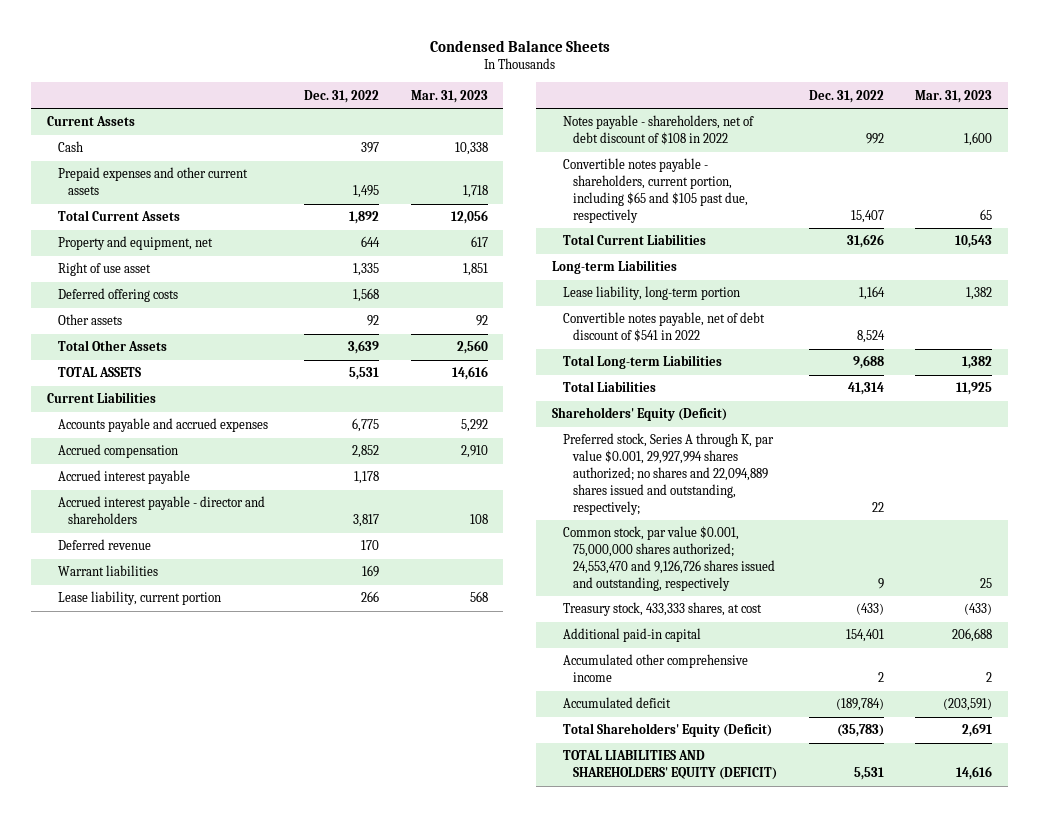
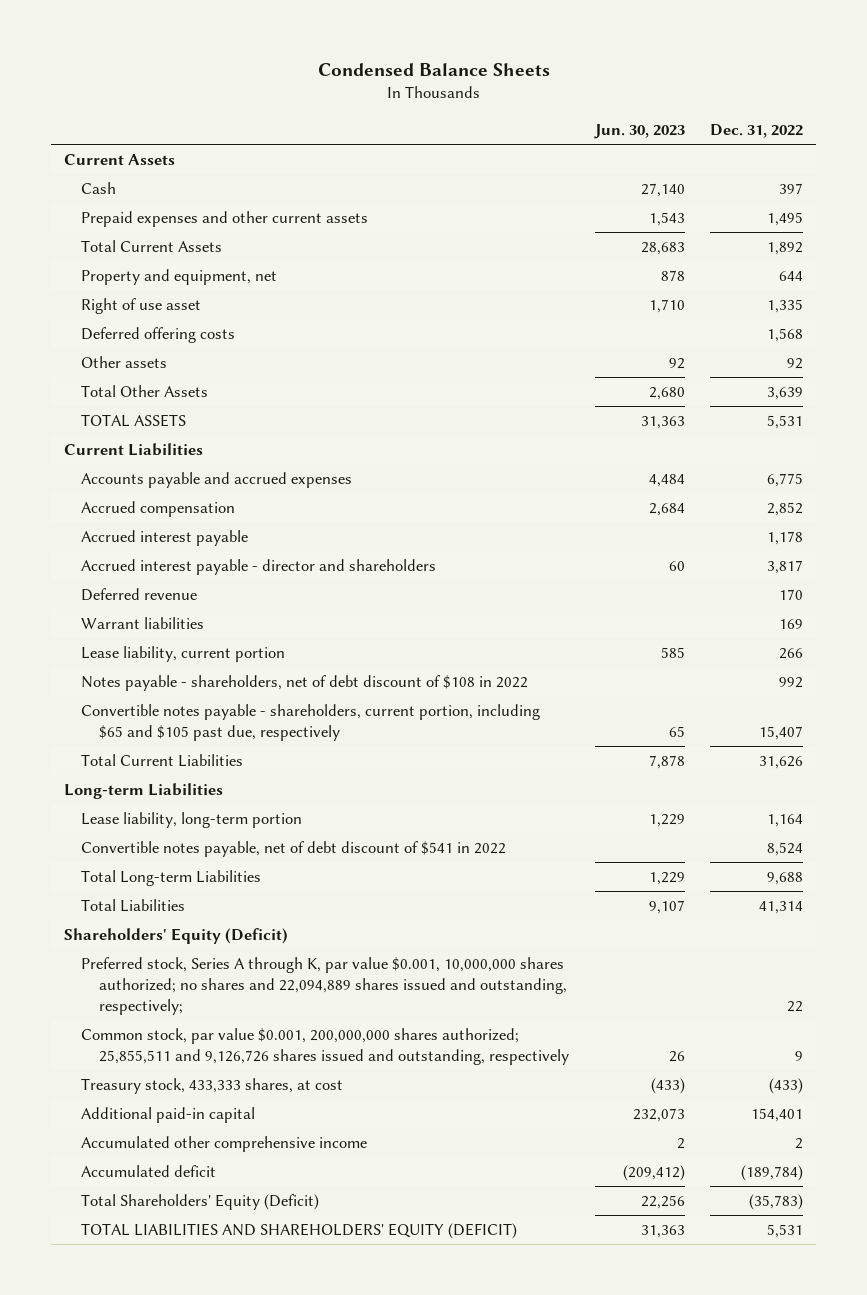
- | Dec. 31, 2022 | Mar. 31, 2023
+ | Jun. 30, 2023 | Dec. 31, 2022
- Preferred stock, Series A through K, par value $0.001, 29,927,994 shares authorized; no shares and 22,094,889 shares issued and outstanding, respectively; | 22 |
- Common stock, par value $0.001, 75,000,000 shares authorized; 24,553,470 and 9,126,726 shares issued and outstanding, respectively | 9 | 25
+ Preferred stock, Series A through K, par value $0.001, 10,000,000 shares authorized; no shares and 22,094,889 shares issued and outstanding, respectively; | | 22
+ Common stock, par value $0.001, 200,000,000 shares authorized; 25,855,511 and 9,126,726 shares issued and outstanding, respectively | 26 | 9

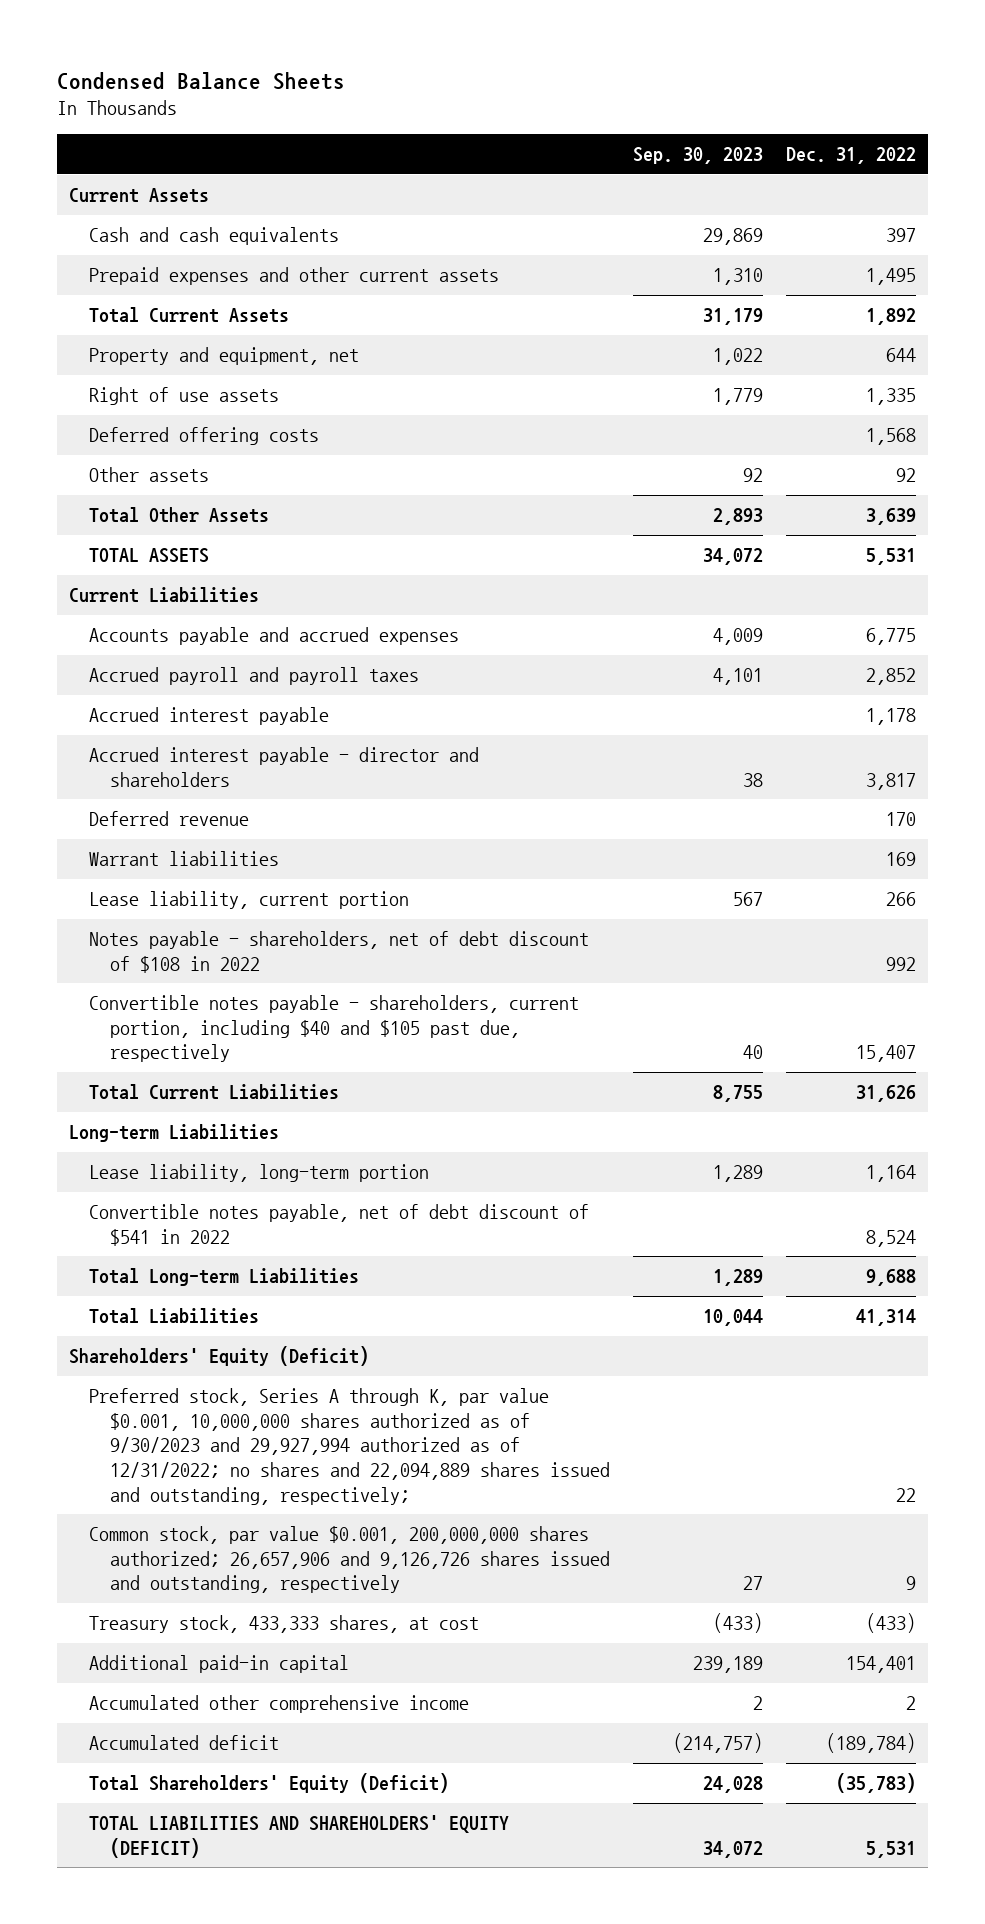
- | Jun. 30, 2023 | Dec. 31, 2022
+ | Sep. 30, 2023 | Dec. 31, 2022
- Cash | 27,140 | 397
+ Cash and cash equivalents | 29,869 | 397
- Right of use asset | 1,710 | 1,335
+ Right of use assets | 1,779 | 1,335
- Accrued compensation | 2,684 | 2,852
+ Accrued payroll and payroll taxes | 4,101 | 2,852
- Convertible notes payable - shareholders, current portion, including $65 and $105 past due, respectively | 65 | 15,407
+ Convertible notes payable - shareholders, current portion, including $40 and $105 past due, respectively | 40 | 15,407
- Preferred stock, Series A through K, par value $0.001, 10,000,000 shares authorized; no shares and 22,094,889 shares issued and outstanding, respectively; | | 22
- Common stock, par value $0.001, 200,000,000 shares authorized; 25,855,511 and 9,126,726 shares issued and outstanding, respectively | 26 | 9
+ Preferred stock, Series A through K, par value $0.001, 10,000,000 shares authorized as of 9/30/2023 and 29,927,994 authorized as of 12/31/2022; no shares and 22,094,889 shares issued and outstanding, respectively; | | 22
+ Common stock, par value $0.001, 200,000,000 shares authorized; 26,657,906 and 9,126,726 shares issued and outstanding, respectively | 27 | 9

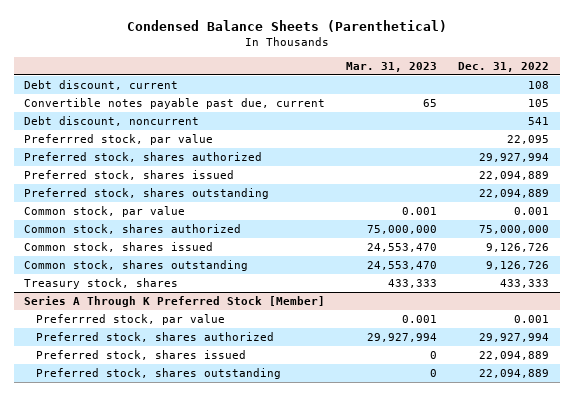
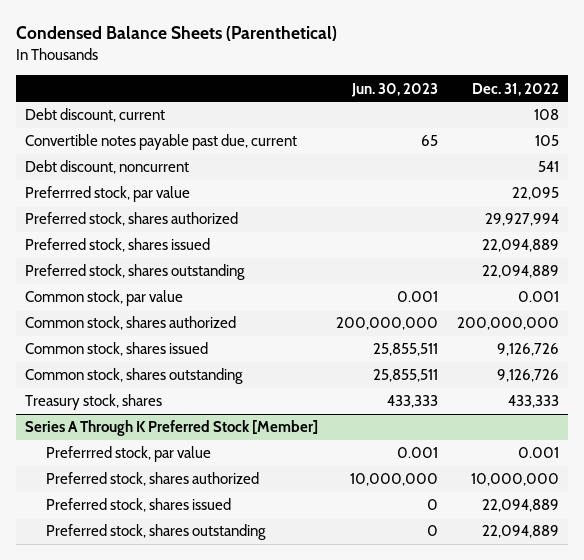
- | Mar. 31, 2023 | Dec. 31, 2022
+ | Jun. 30, 2023 | Dec. 31, 2022
- Common stock, shares authorized | 75,000,000 | 75,000,000
+ Common stock, shares authorized | 200,000,000 | 200,000,000
@ Series A Through K Preferred Stock [Member]
- Preferred stock, shares authorized | 29,927,994 | 29,927,994
+ Preferred stock, shares authorized | 10,000,000 | 10,000,000

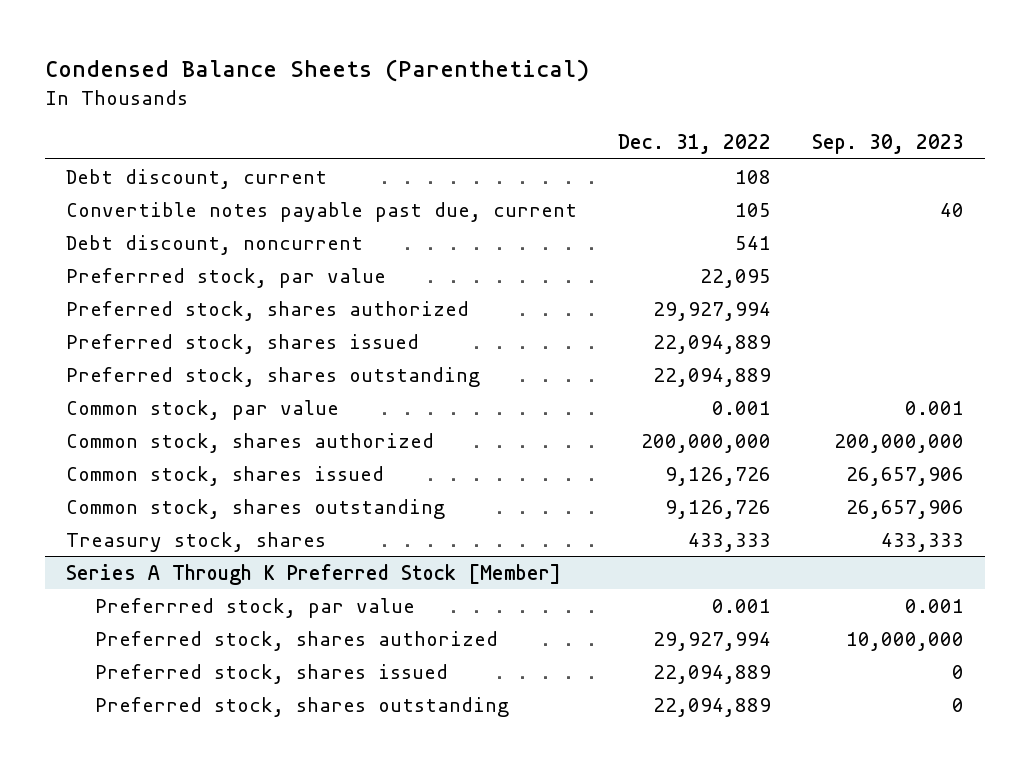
- | Jun. 30, 2023 | Dec. 31, 2022
+ | Dec. 31, 2022 | Sep. 30, 2023
@ Series A Through K Preferred Stock [Member]
- Preferred stock, shares authorized | 10,000,000 | 10,000,000
+ Preferred stock, shares authorized | 29,927,994 | 10,000,000

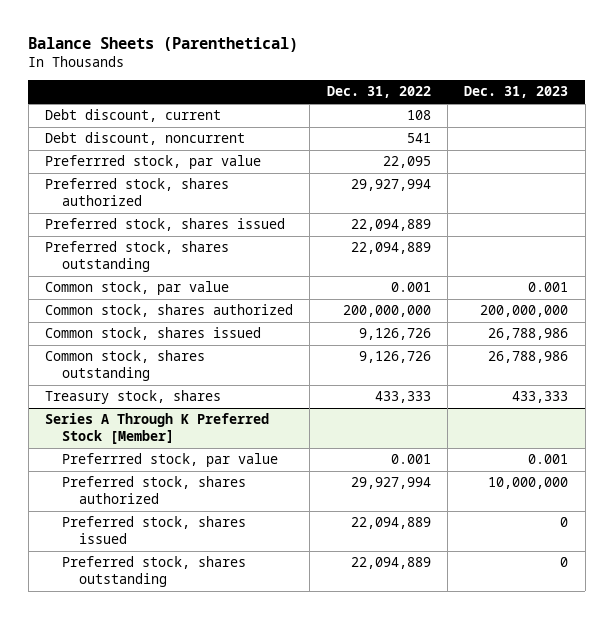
- Condensed Balance Sheets (Parenthetical)
+ Balance Sheets (Parenthetical)
- | Dec. 31, 2022 | Sep. 30, 2023
+ | Dec. 31, 2022 | Dec. 31, 2023
- Convertible notes payable past due, current | 105 | 40

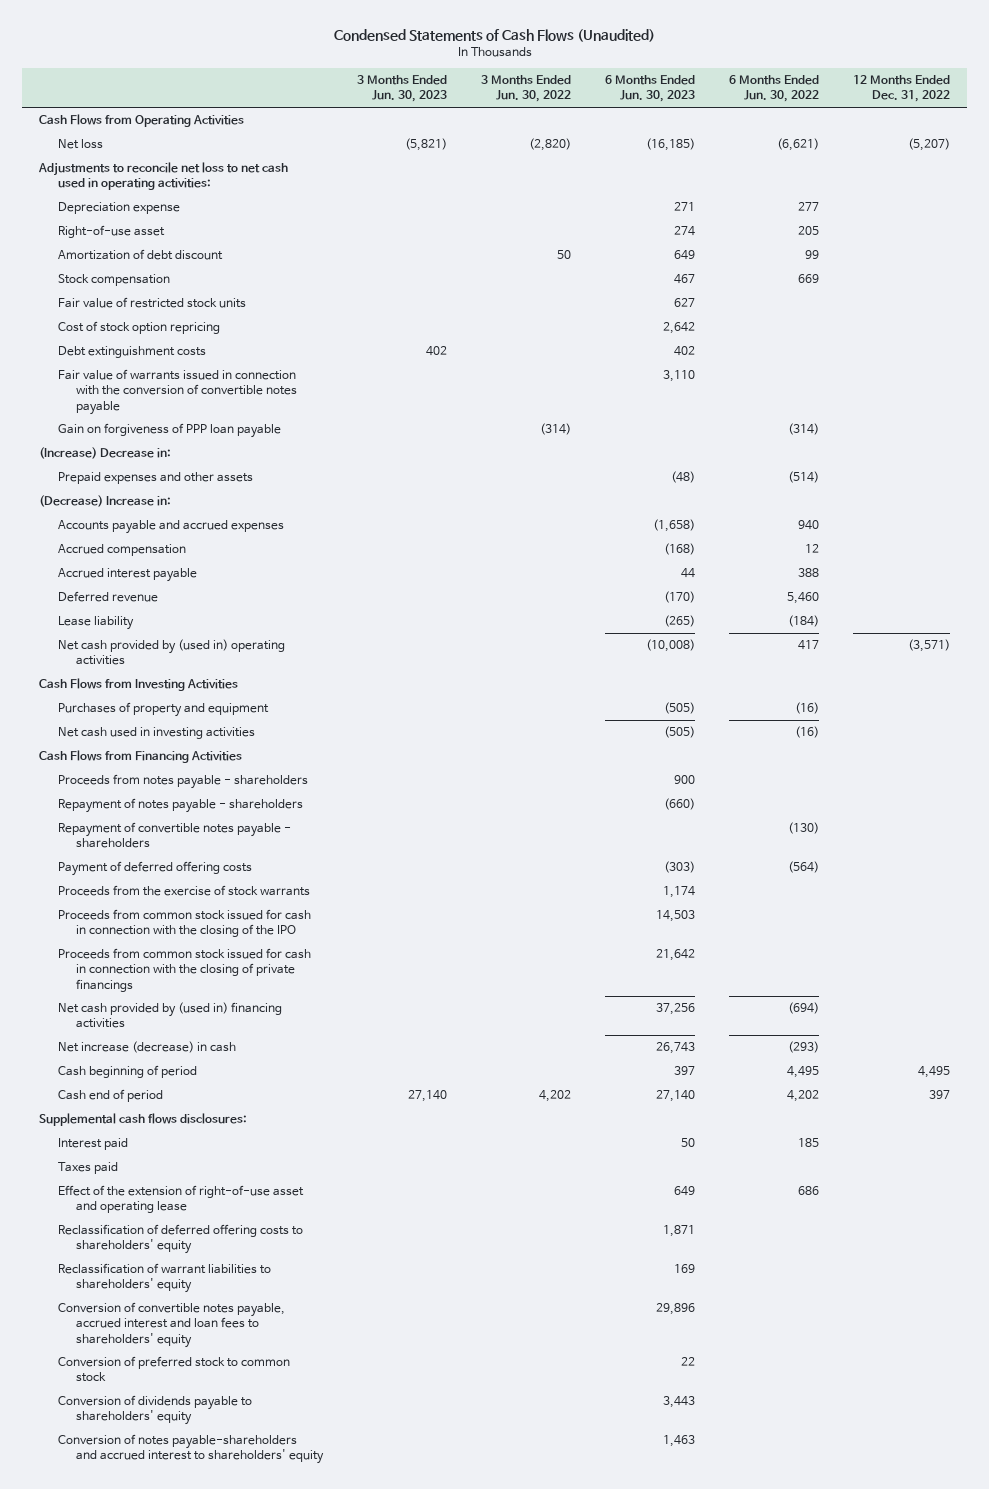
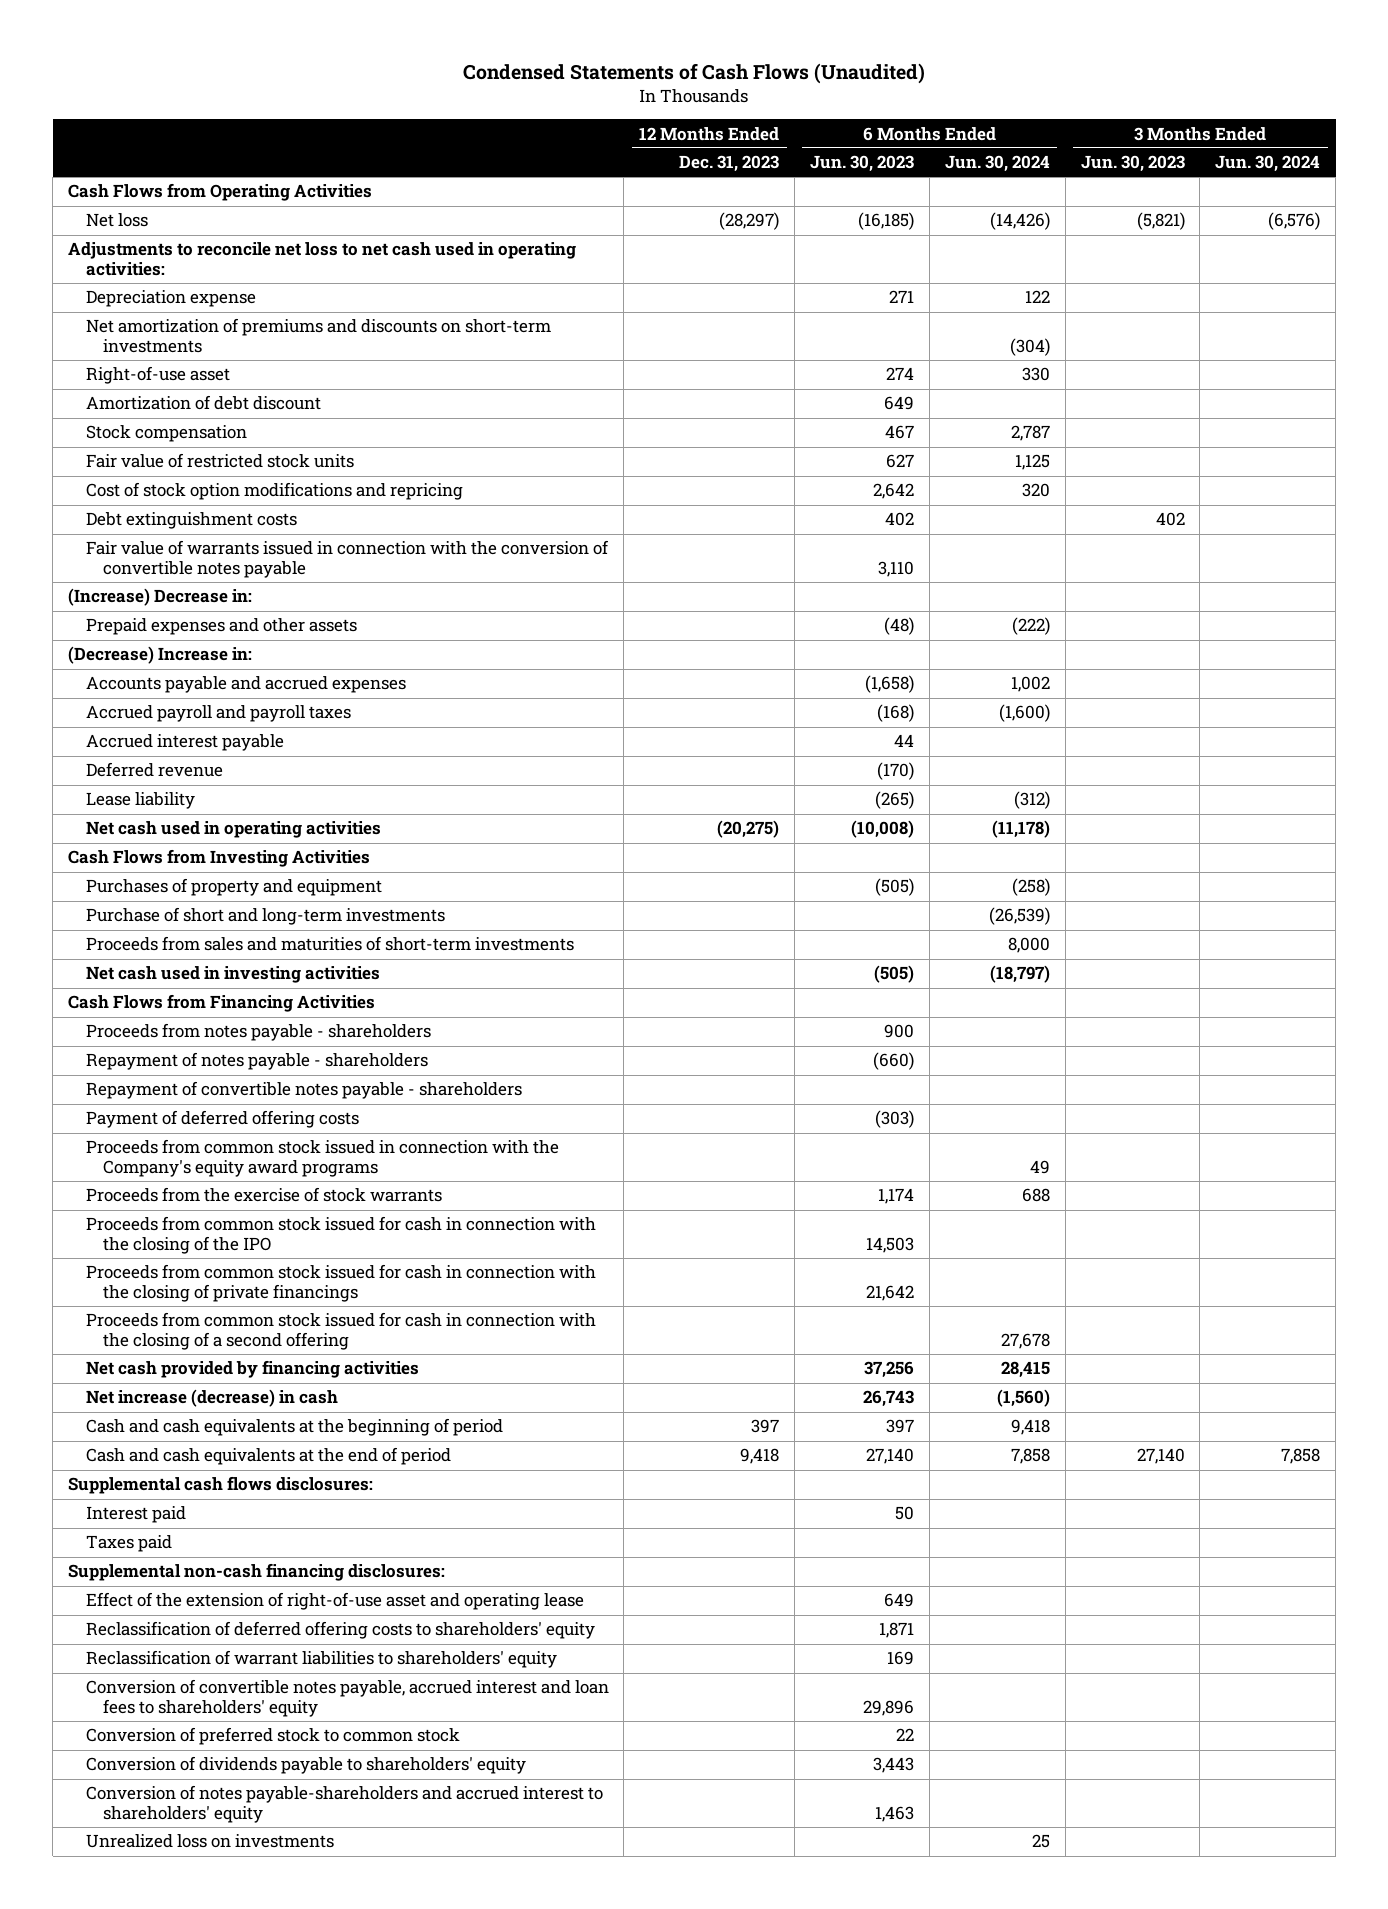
- | 3 Months Ended Jun. 30, 2023 | 3 Months Ended Jun. 30, 2022 | 6 Months Ended Jun. 30, 2023 | 6 Months Ended Jun. 30, 2022 | 12 Months Ended Dec. 31, 2022
+ | 12 Months Ended Dec. 31, 2023 | 6 Months Ended Jun. 30, 2023 | 6 Months Ended Jun. 30, 2024 | 3 Months Ended Jun. 30, 2023 | 3 Months Ended Jun. 30, 2024
+ Net amortization of premiums and discounts on short-term investments | | | (304) | |
- Cost of stock option repricing | | | 2,642 | |
+ Cost of stock option modifications and repricing | | 2,642 | 320 | |
- Gain on forgiveness of PPP loan payable | | (314) | | (314) |
- Accrued compensation | | | (168) | 12 |
+ Accrued payroll and payroll taxes | | (168) | (1,600) | |
- Net cash provided by (used in) operating activities | | | (10,008) | 417 | (3,571)
+ Net cash used in operating activities | (20,275) | (10,008) | (11,178) | |
+ Purchase of short and long-term investments | | | (26,539) | |
+ Proceeds from sales and maturities of short-term investments | | | 8,000 | |
+ Proceeds from common stock issued in connection with the Company's equity award programs | | | 49 | |
- Net cash provided by (used in) financing activities | | | 37,256 | (694) |
+ Proceeds from common stock issued for cash in connection with the closing of a second offering | | | 27,678 | |
+ Net cash provided by financing activities | | 37,256 | 28,415 | |
- Cash beginning of period | | | 397 | 4,495 | 4,495
- Cash end of period | 27,140 | 4,202 | 27,140 | 4,202 | 397
+ Cash and cash equivalents at the beginning of period | 397 | 397 | 9,418 | |
+ Cash and cash equivalents at the end of period | 9,418 | 27,140 | 7,858 | 27,140 | 7,858
+ Supplemental non-cash financing disclosures:
+ Unrealized loss on investments | | | 25 | |

